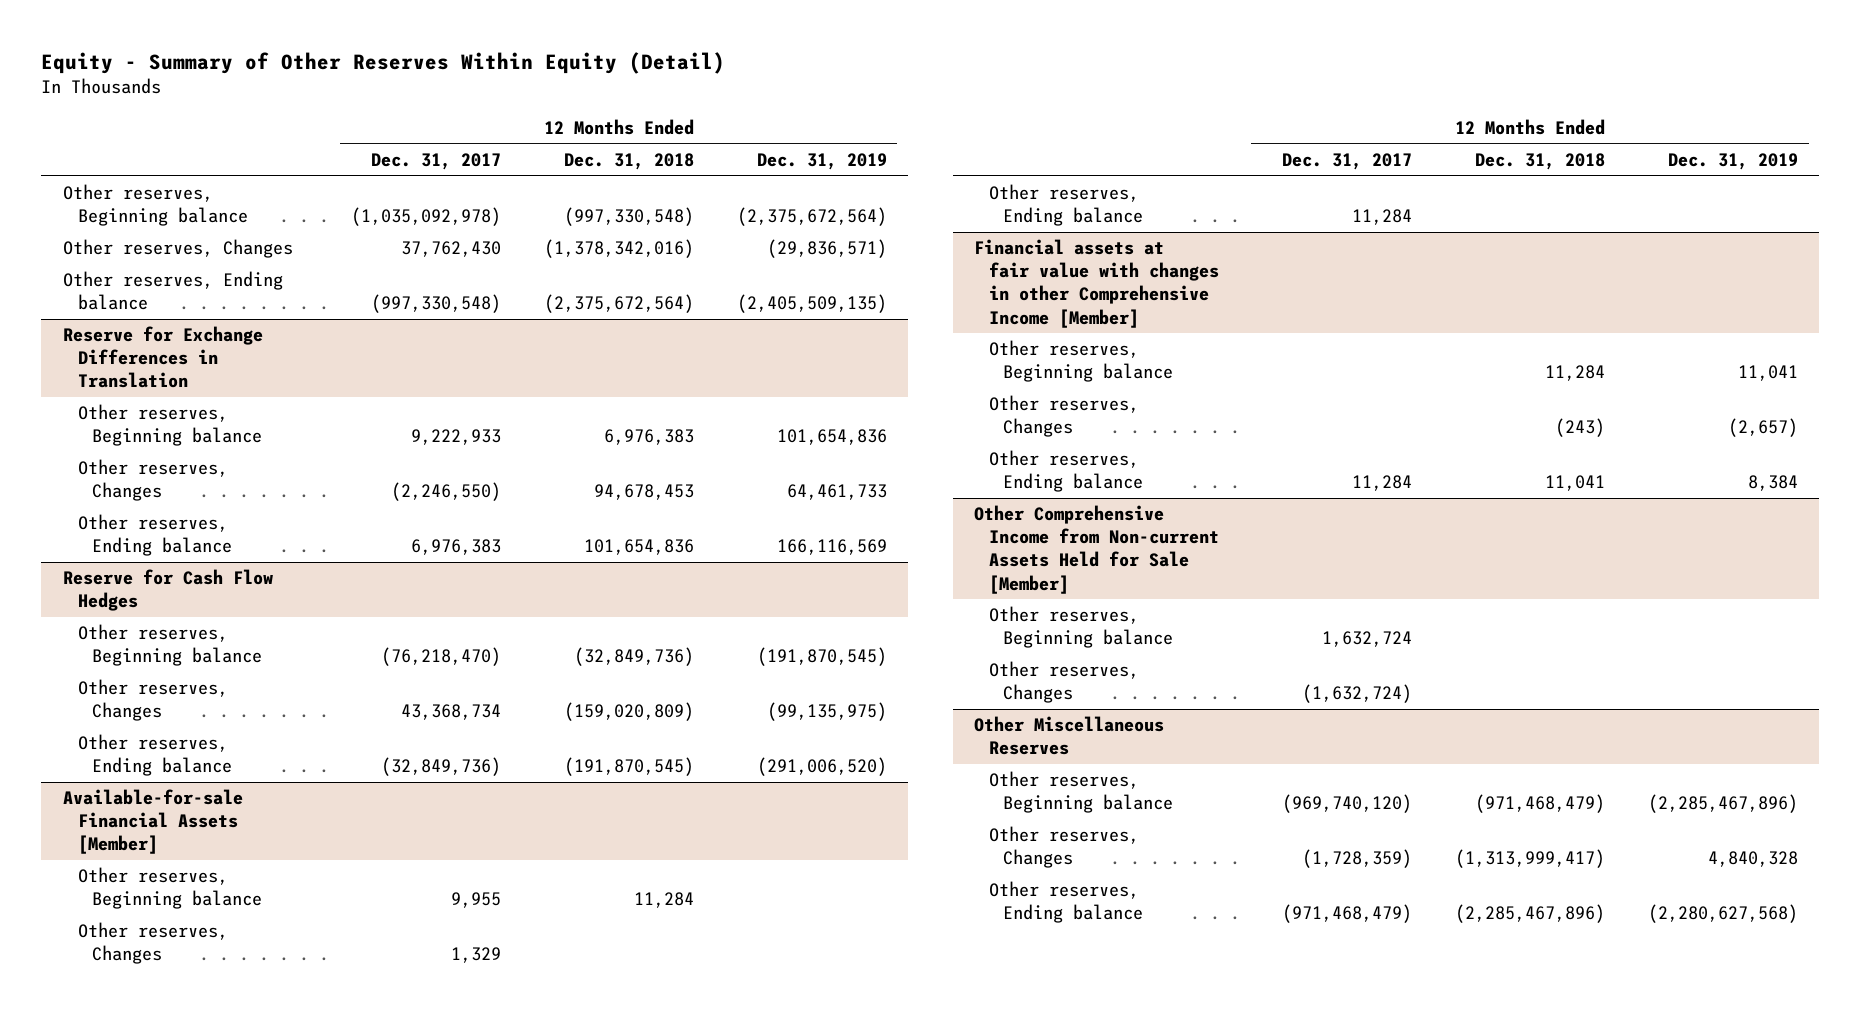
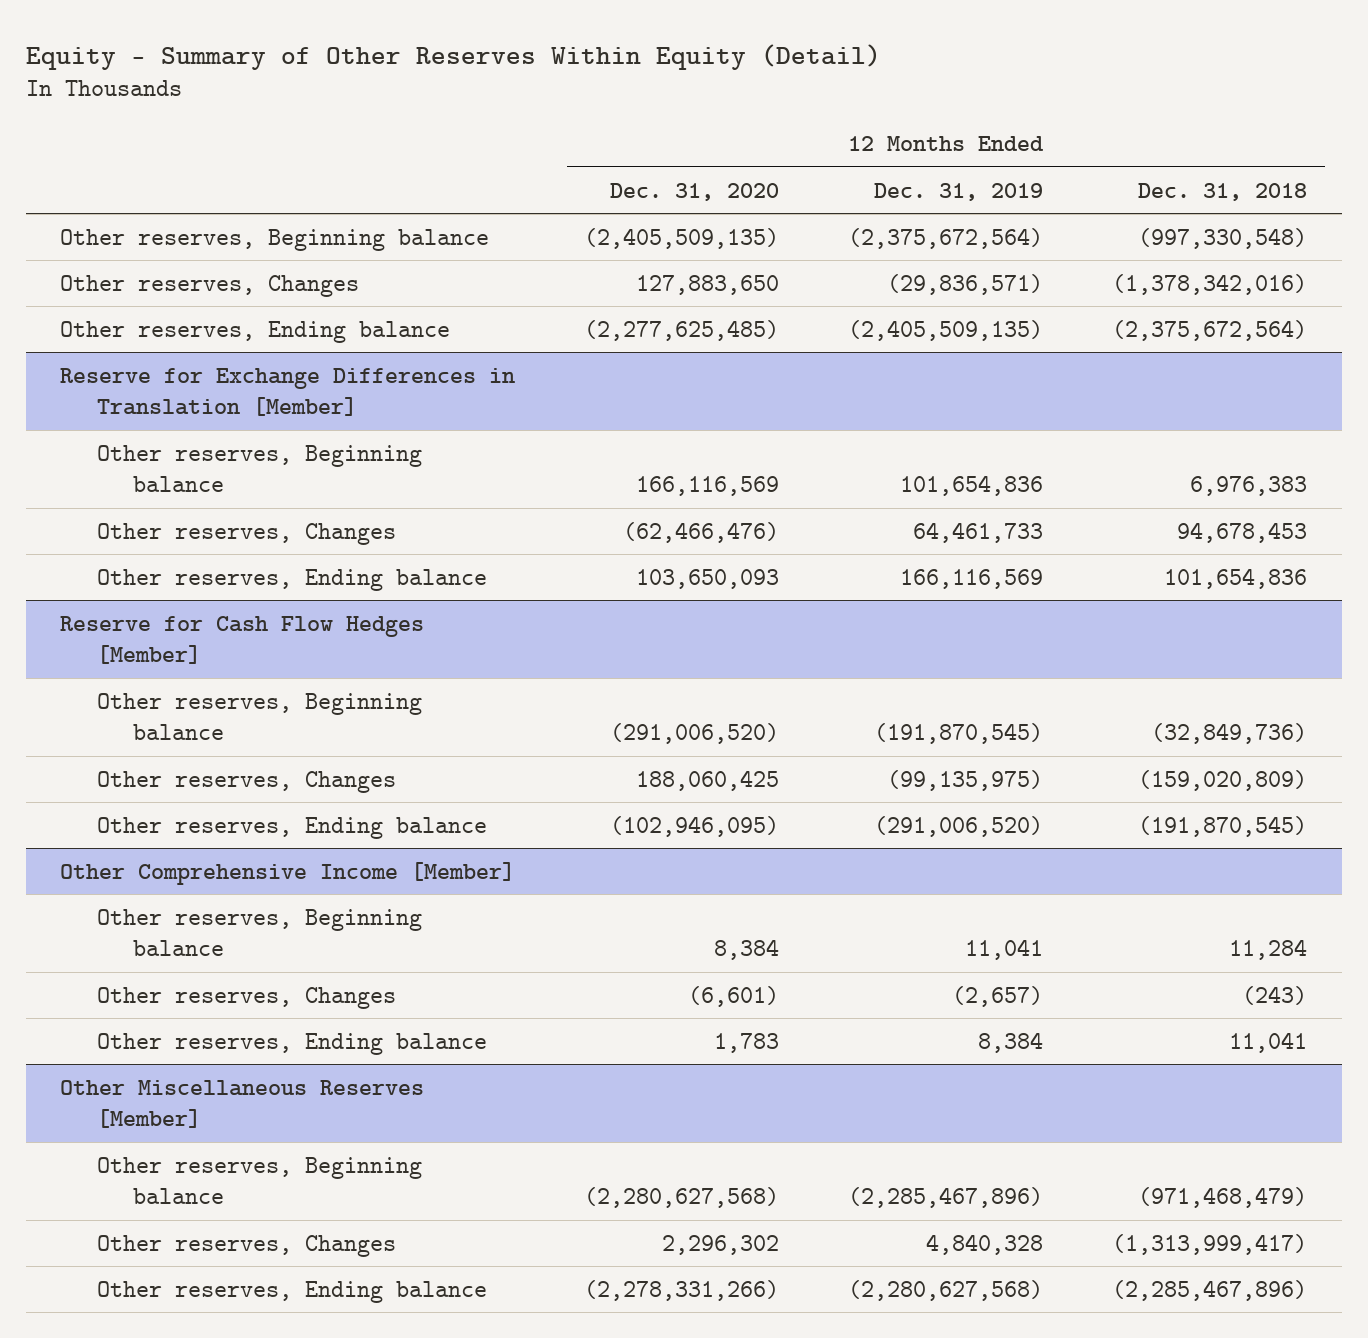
- | 12 Months Ended Dec. 31, 2017 | 12 Months Ended Dec. 31, 2018 | 12 Months Ended Dec. 31, 2019
+ | 12 Months Ended Dec. 31, 2020 | 12 Months Ended Dec. 31, 2019 | 12 Months Ended Dec. 31, 2018
- Reserve for Exchange Differences in Translation
+ Reserve for Exchange Differences in Translation [Member]
- Reserve for Cash Flow Hedges
+ Reserve for Cash Flow Hedges [Member]
- Available-for-sale Financial Assets [Member]
- Other reserves, Beginning balance | 9,955 | 11,284 |
- Other reserves, Changes | 1,329 | |
- Other reserves, Ending balance | 11,284 | |
- Financial assets at fair value with changes in other Comprehensive Income [Member]
+ Other Comprehensive Income [Member]
- Other Comprehensive Income from Non-current Assets Held for Sale [Member]
- Other reserves, Beginning balance | 1,632,724 | |
- Other reserves, Changes | (1,632,724) | |
- Other Miscellaneous Reserves
+ Other Miscellaneous Reserves [Member]

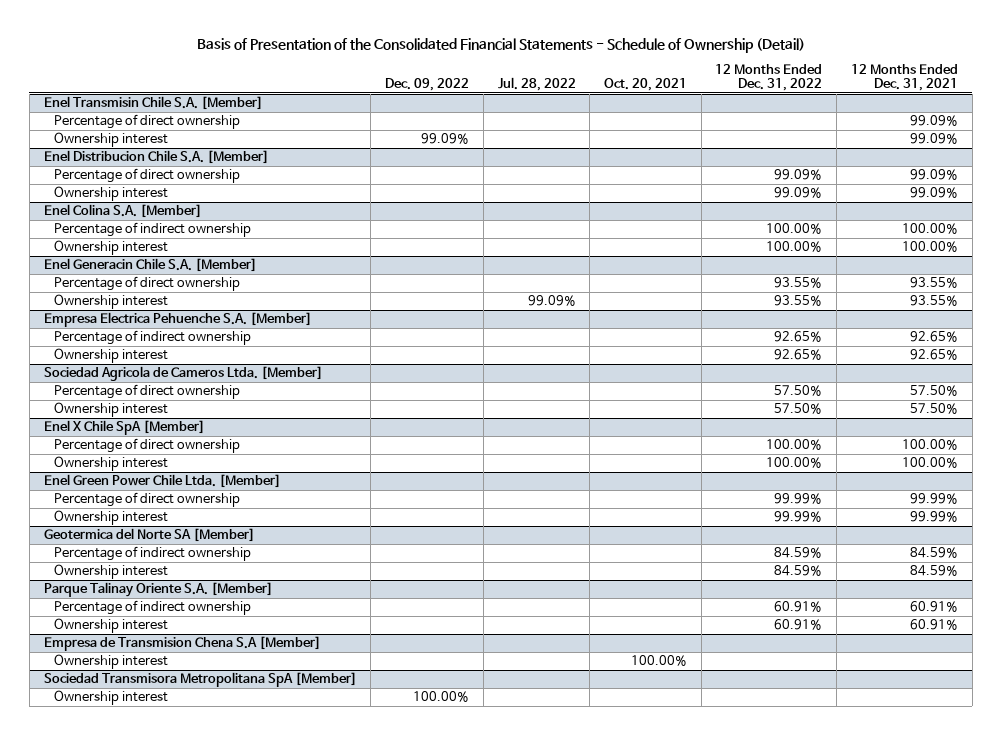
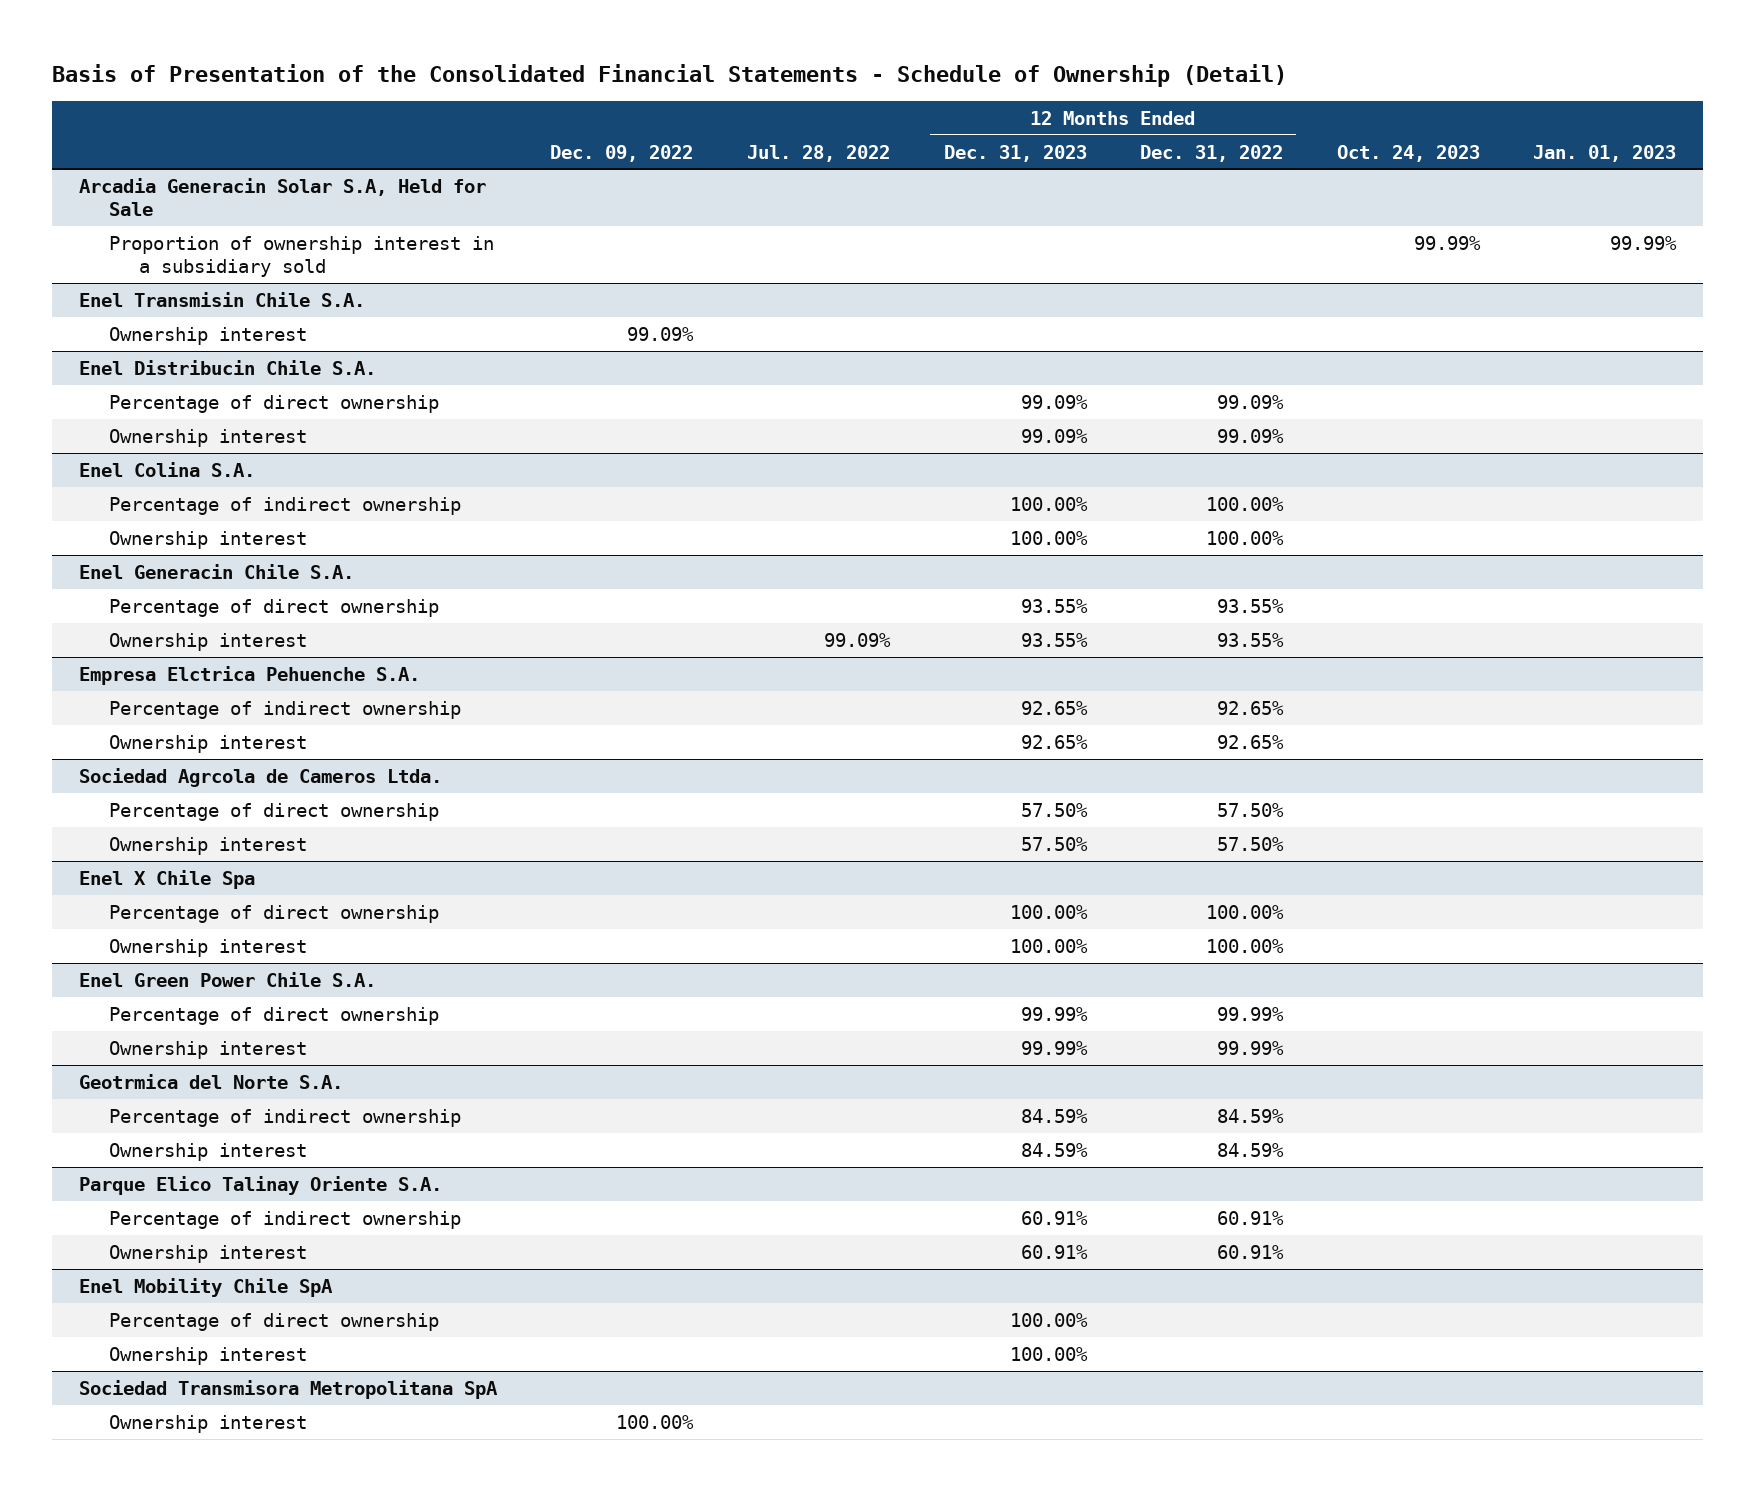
- | Dec. 09, 2022 | Jul. 28, 2022 | Oct. 20, 2021 | 12 Months Ended Dec. 31, 2022 | 12 Months Ended Dec. 31, 2021
+ | Dec. 09, 2022 | Jul. 28, 2022 | 12 Months Ended Dec. 31, 2023 | 12 Months Ended Dec. 31, 2022 | Oct. 24, 2023 | Jan. 01, 2023
- Enel Transmisin Chile S.A. [Member]
- Percentage of direct ownership | | | | | 99.09%
+ Arcadia Generacin Solar S.A, Held for Sale
+ Proportion of ownership interest in a subsidiary sold | | | | | 99.99% | 99.99%
+ Enel Transmisin Chile S.A.
- Enel Distribucion Chile S.A. [Member]
+ Enel Distribucin Chile S.A.
- Enel Colina S.A. [Member]
+ Enel Colina S.A.
- Enel Generacin Chile S.A. [Member]
+ Enel Generacin Chile S.A.
- Empresa Electrica Pehuenche S.A. [Member]
+ Empresa Elctrica Pehuenche S.A.
- Sociedad Agricola de Cameros Ltda. [Member]
+ Sociedad Agrcola de Cameros Ltda.
- Enel X Chile SpA [Member]
+ Enel X Chile Spa
- Enel Green Power Chile Ltda. [Member]
+ Enel Green Power Chile S.A.
- Geotermica del Norte SA [Member]
+ Geotrmica del Norte S.A.
- Parque Talinay Oriente S.A. [Member]
+ Parque Elico Talinay Oriente S.A.
- Empresa de Transmision Chena S.A [Member]
+ Enel Mobility Chile SpA
+ Percentage of direct ownership | | | 100.00% | | |
- Sociedad Transmisora Metropolitana SpA [Member]
+ Sociedad Transmisora Metropolitana SpA

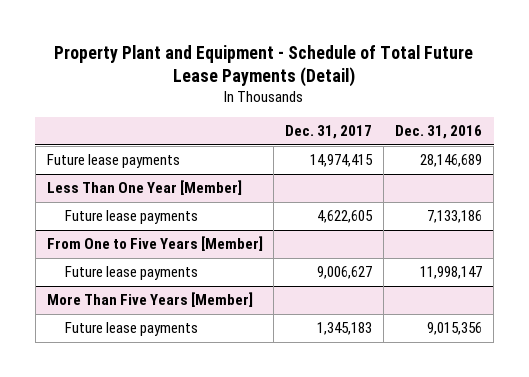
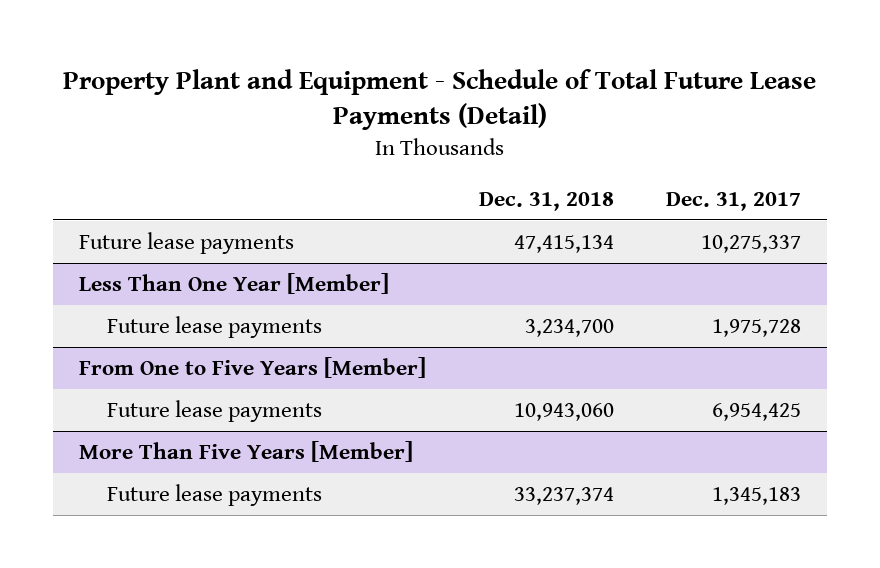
- | Dec. 31, 2017 | Dec. 31, 2016
+ | Dec. 31, 2018 | Dec. 31, 2017
- Future lease payments | 14,974,415 | 28,146,689
+ Future lease payments | 47,415,134 | 10,275,337
@ Less Than One Year [Member]
- Future lease payments | 4,622,605 | 7,133,186
+ Future lease payments | 3,234,700 | 1,975,728
@ From One to Five Years [Member]
- Future lease payments | 9,006,627 | 11,998,147
+ Future lease payments | 10,943,060 | 6,954,425

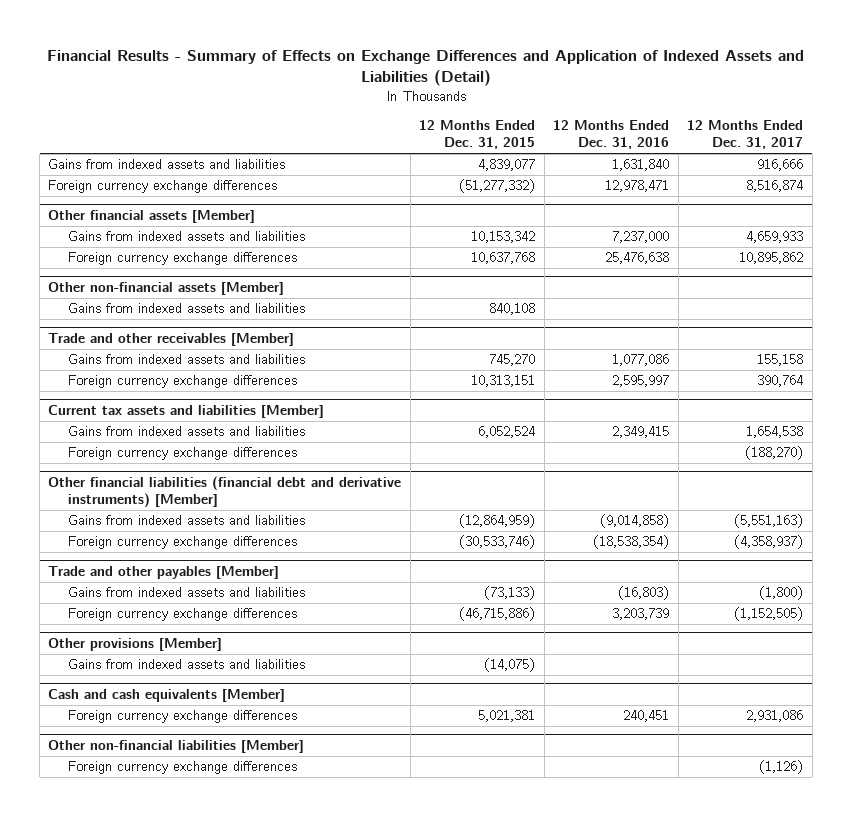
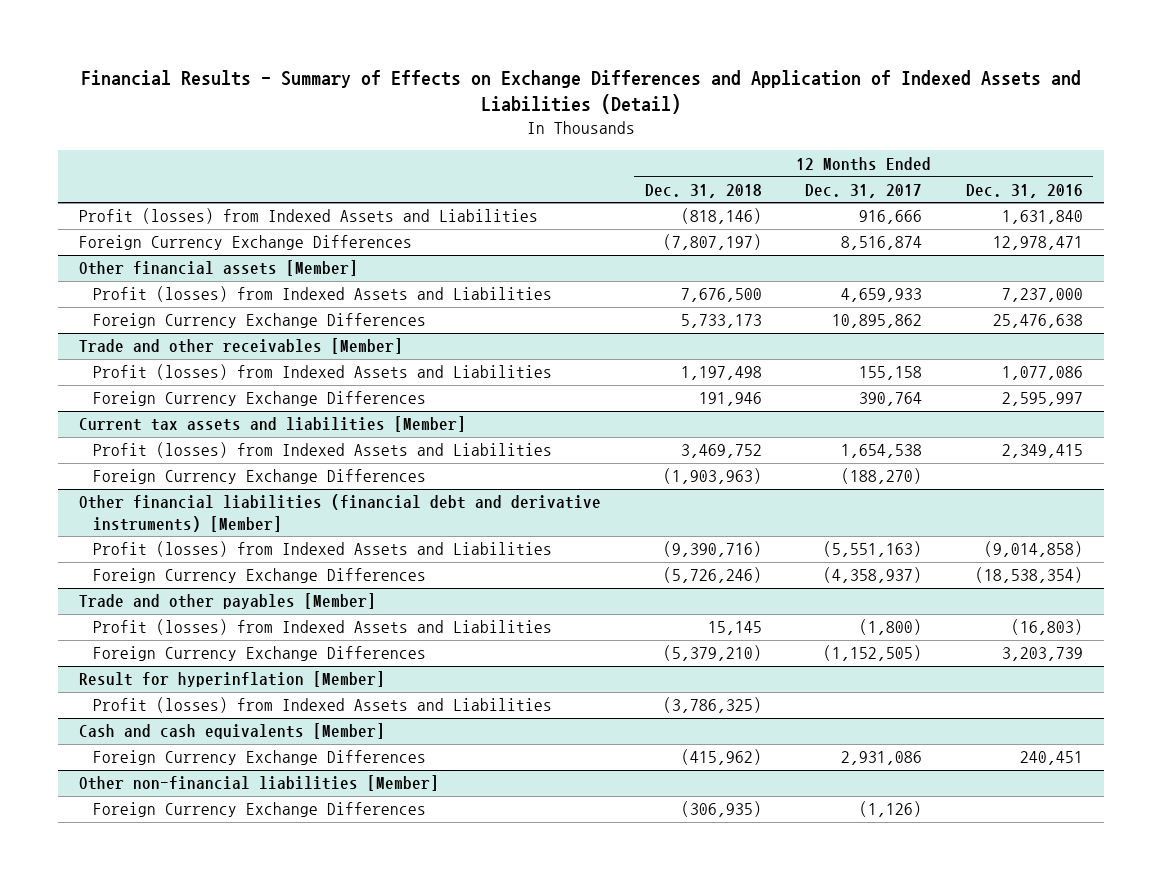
- | 12 Months Ended Dec. 31, 2015 | 12 Months Ended Dec. 31, 2016 | 12 Months Ended Dec. 31, 2017
+ | 12 Months Ended Dec. 31, 2018 | 12 Months Ended Dec. 31, 2017 | 12 Months Ended Dec. 31, 2016
- Gains from indexed assets and liabilities | 4,839,077 | 1,631,840 | 916,666
- Foreign currency exchange differences | (51,277,332) | 12,978,471 | 8,516,874
+ Profit (losses) from Indexed Assets and Liabilities | (818,146) | 916,666 | 1,631,840
+ Foreign Currency Exchange Differences | (7,807,197) | 8,516,874 | 12,978,471
@ Other financial assets [Member]
- Gains from indexed assets and liabilities | 10,153,342 | 7,237,000 | 4,659,933
- Foreign currency exchange differences | 10,637,768 | 25,476,638 | 10,895,862
- Other non-financial assets [Member]
- Gains from indexed assets and liabilities | 840,108 | |
@ Other financial assets [Member]
+ Profit (losses) from Indexed Assets and Liabilities | 7,676,500 | 4,659,933 | 7,237,000
+ Foreign Currency Exchange Differences | 5,733,173 | 10,895,862 | 25,476,638
@ Trade and other receivables [Member]
- Gains from indexed assets and liabilities | 745,270 | 1,077,086 | 155,158
- Foreign currency exchange differences | 10,313,151 | 2,595,997 | 390,764
+ Profit (losses) from Indexed Assets and Liabilities | 1,197,498 | 155,158 | 1,077,086
+ Foreign Currency Exchange Differences | 191,946 | 390,764 | 2,595,997
@ Current tax assets and liabilities [Member]
- Gains from indexed assets and liabilities | 6,052,524 | 2,349,415 | 1,654,538
- Foreign currency exchange differences | | | (188,270)
+ Profit (losses) from Indexed Assets and Liabilities | 3,469,752 | 1,654,538 | 2,349,415
+ Foreign Currency Exchange Differences | (1,903,963) | (188,270) |
@ Other financial liabilities (financial debt and derivative instruments) [Member]
- Gains from indexed assets and liabilities | (12,864,959) | (9,014,858) | (5,551,163)
- Foreign currency exchange differences | (30,533,746) | (18,538,354) | (4,358,937)
+ Profit (losses) from Indexed Assets and Liabilities | (9,390,716) | (5,551,163) | (9,014,858)
+ Foreign Currency Exchange Differences | (5,726,246) | (4,358,937) | (18,538,354)
@ Trade and other payables [Member]
- Gains from indexed assets and liabilities | (73,133) | (16,803) | (1,800)
- Foreign currency exchange differences | (46,715,886) | 3,203,739 | (1,152,505)
- Other provisions [Member]
- Gains from indexed assets and liabilities | (14,075) | |
@ Trade and other payables [Member]
+ Profit (losses) from Indexed Assets and Liabilities | 15,145 | (1,800) | (16,803)
+ Foreign Currency Exchange Differences | (5,379,210) | (1,152,505) | 3,203,739
+ Result for hyperinflation [Member]
+ Profit (losses) from Indexed Assets and Liabilities | (3,786,325) | |
@ Cash and cash equivalents [Member]
- Foreign currency exchange differences | 5,021,381 | 240,451 | 2,931,086
+ Foreign Currency Exchange Differences | (415,962) | 2,931,086 | 240,451
@ Other non-financial liabilities [Member]
- Foreign currency exchange differences | | | (1,126)
+ Foreign Currency Exchange Differences | (306,935) | (1,126) |

